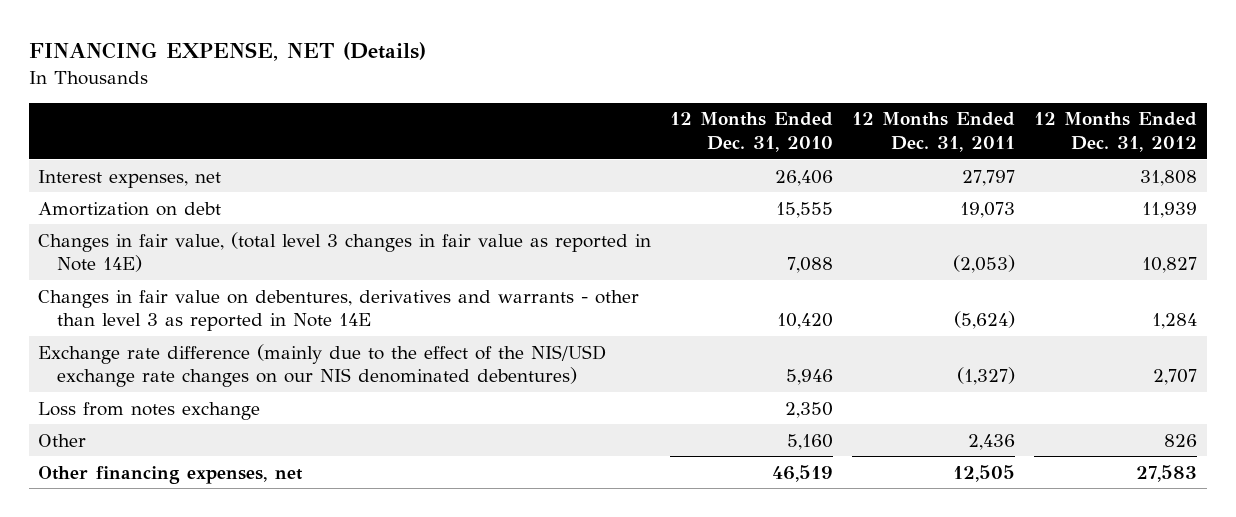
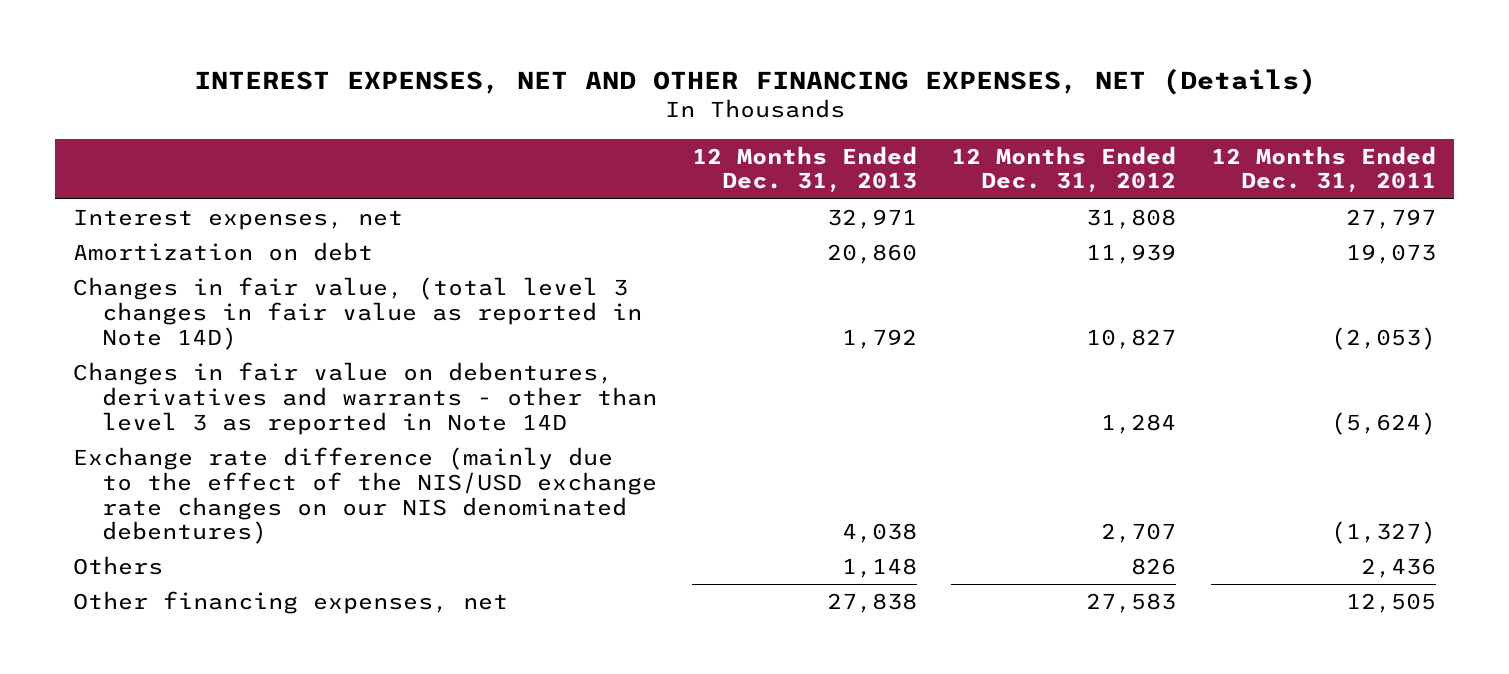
- FINANCING EXPENSE, NET (Details)
+ INTEREST EXPENSES, NET AND OTHER FINANCING EXPENSES, NET (Details)
- | 12 Months Ended Dec. 31, 2010 | 12 Months Ended Dec. 31, 2011 | 12 Months Ended Dec. 31, 2012
+ | 12 Months Ended Dec. 31, 2013 | 12 Months Ended Dec. 31, 2012 | 12 Months Ended Dec. 31, 2011
- Changes in fair value, (total level 3 changes in fair value as reported in Note 14E) | 7,088 | (2,053) | 10,827
- Changes in fair value on debentures, derivatives and warrants - other than level 3 as reported in Note 14E | 10,420 | (5,624) | 1,284
+ Changes in fair value, (total level 3 changes in fair value as reported in Note 14D) | 1,792 | 10,827 | (2,053)
+ Changes in fair value on debentures, derivatives and warrants - other than level 3 as reported in Note 14D | | 1,284 | (5,624)
- Loss from notes exchange | 2,350 | |
- Other | 5,160 | 2,436 | 826
+ Others | 1,148 | 826 | 2,436

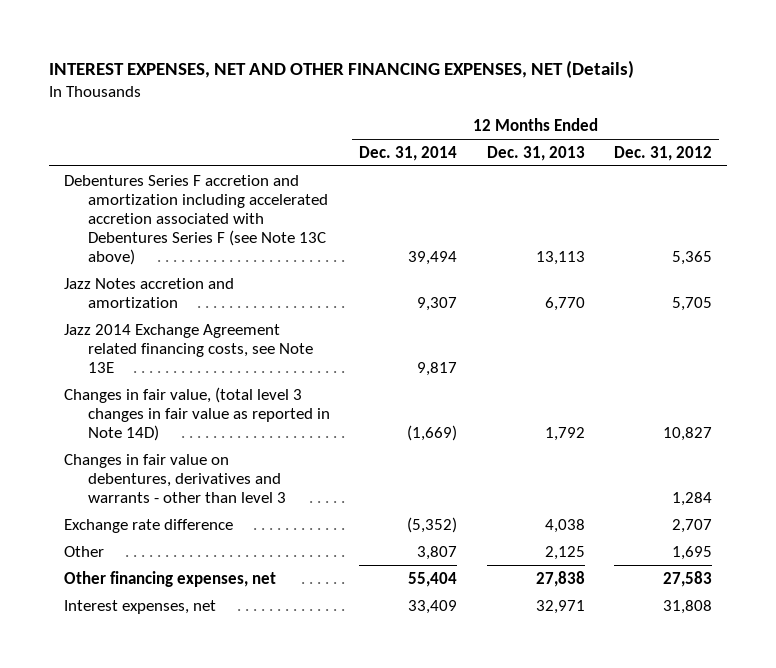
- | 12 Months Ended Dec. 31, 2013 | 12 Months Ended Dec. 31, 2012 | 12 Months Ended Dec. 31, 2011
+ | 12 Months Ended Dec. 31, 2014 | 12 Months Ended Dec. 31, 2013 | 12 Months Ended Dec. 31, 2012
- Amortization on debt | 20,860 | 11,939 | 19,073
+ Debentures Series F accretion and amortization including accelerated accretion associated with Debentures Series F (see Note 13C above) | 39,494 | 13,113 | 5,365
+ Jazz Notes accretion and amortization | 9,307 | 6,770 | 5,705
+ Jazz 2014 Exchange Agreement related financing costs, see Note 13E | 9,817 | |
- Changes in fair value on debentures, derivatives and warrants - other than level 3 as reported in Note 14D | | 1,284 | (5,624)
- Exchange rate difference (mainly due to the effect of the NIS/USD exchange rate changes on our NIS denominated debentures) | 4,038 | 2,707 | (1,327)
- Others | 1,148 | 826 | 2,436
+ Changes in fair value on debentures, derivatives and warrants - other than level 3 | | | 1,284
+ Exchange rate difference | (5,352) | 4,038 | 2,707
+ Other | 3,807 | 2,125 | 1,695
moved down: Interest expenses, net | 33,409 | 32,971 | 31,808

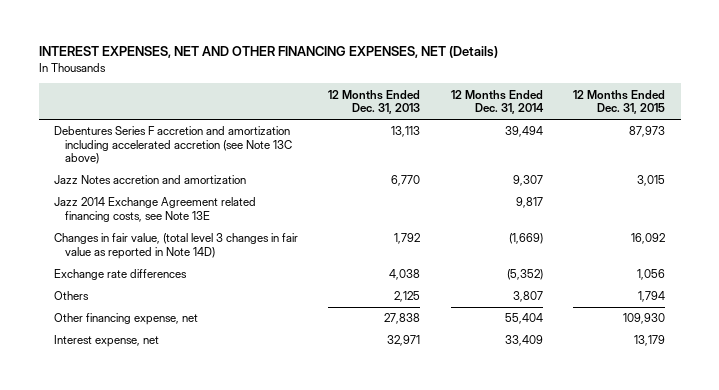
- | 12 Months Ended Dec. 31, 2014 | 12 Months Ended Dec. 31, 2013 | 12 Months Ended Dec. 31, 2012
+ | 12 Months Ended Dec. 31, 2013 | 12 Months Ended Dec. 31, 2014 | 12 Months Ended Dec. 31, 2015
- Debentures Series F accretion and amortization including accelerated accretion associated with Debentures Series F (see Note 13C above) | 39,494 | 13,113 | 5,365
+ Debentures Series F accretion and amortization including accelerated accretion (see Note 13C above) | 13,113 | 39,494 | 87,973
- Changes in fair value on debentures, derivatives and warrants - other than level 3 | | | 1,284
- Exchange rate difference | (5,352) | 4,038 | 2,707
- Other | 3,807 | 2,125 | 1,695
- Other financing expenses, net | 55,404 | 27,838 | 27,583
- Interest expenses, net | 33,409 | 32,971 | 31,808
+ Exchange rate differences | 4,038 | (5,352) | 1,056
+ Others | 2,125 | 3,807 | 1,794
+ Other financing expense, net | 27,838 | 55,404 | 109,930
+ Interest expense, net | 32,971 | 33,409 | 13,179

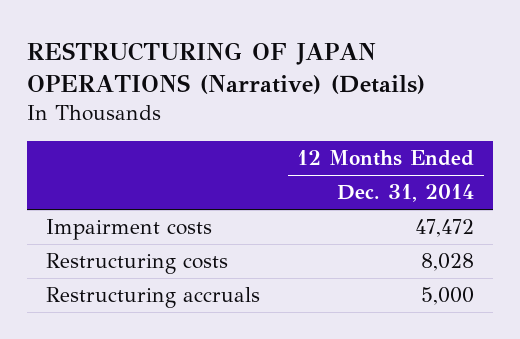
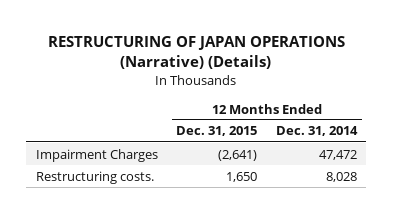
- | 12 Months Ended Dec. 31, 2014
+ | 12 Months Ended Dec. 31, 2015 | 12 Months Ended Dec. 31, 2014
- Impairment costs | 47,472
- Restructuring costs | 8,028
- Restructuring accruals | 5,000
+ Impairment Charges | (2,641) | 47,472
+ Restructuring costs. | 1,650 | 8,028

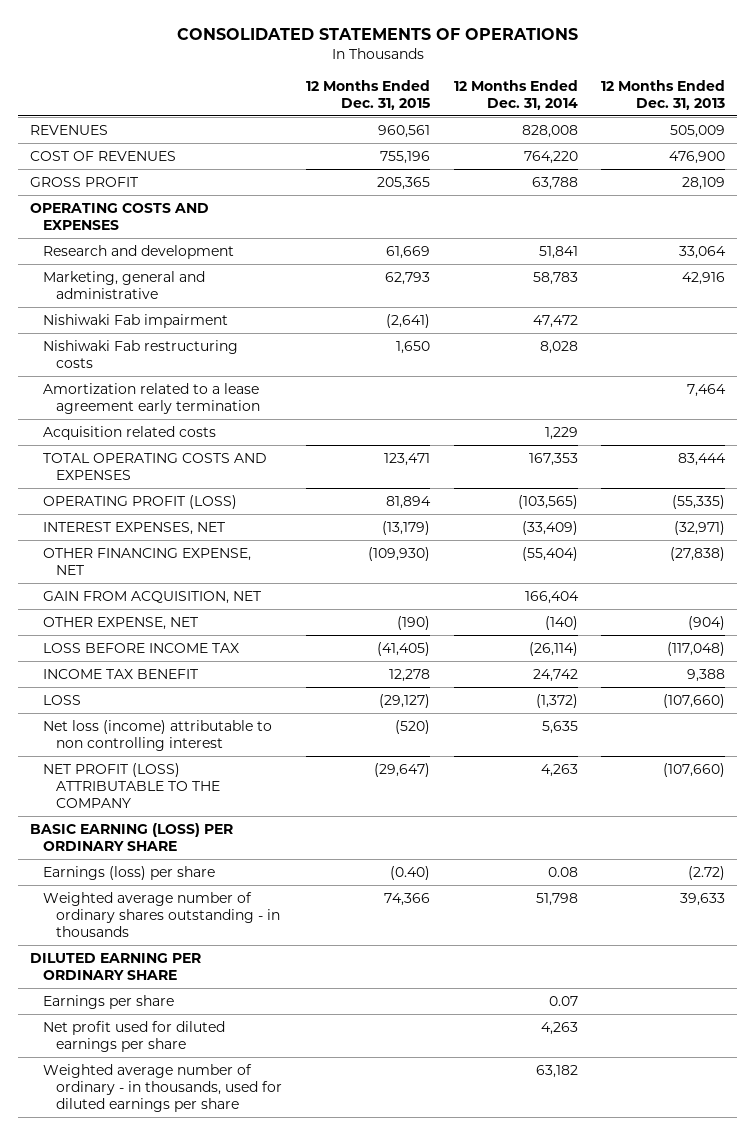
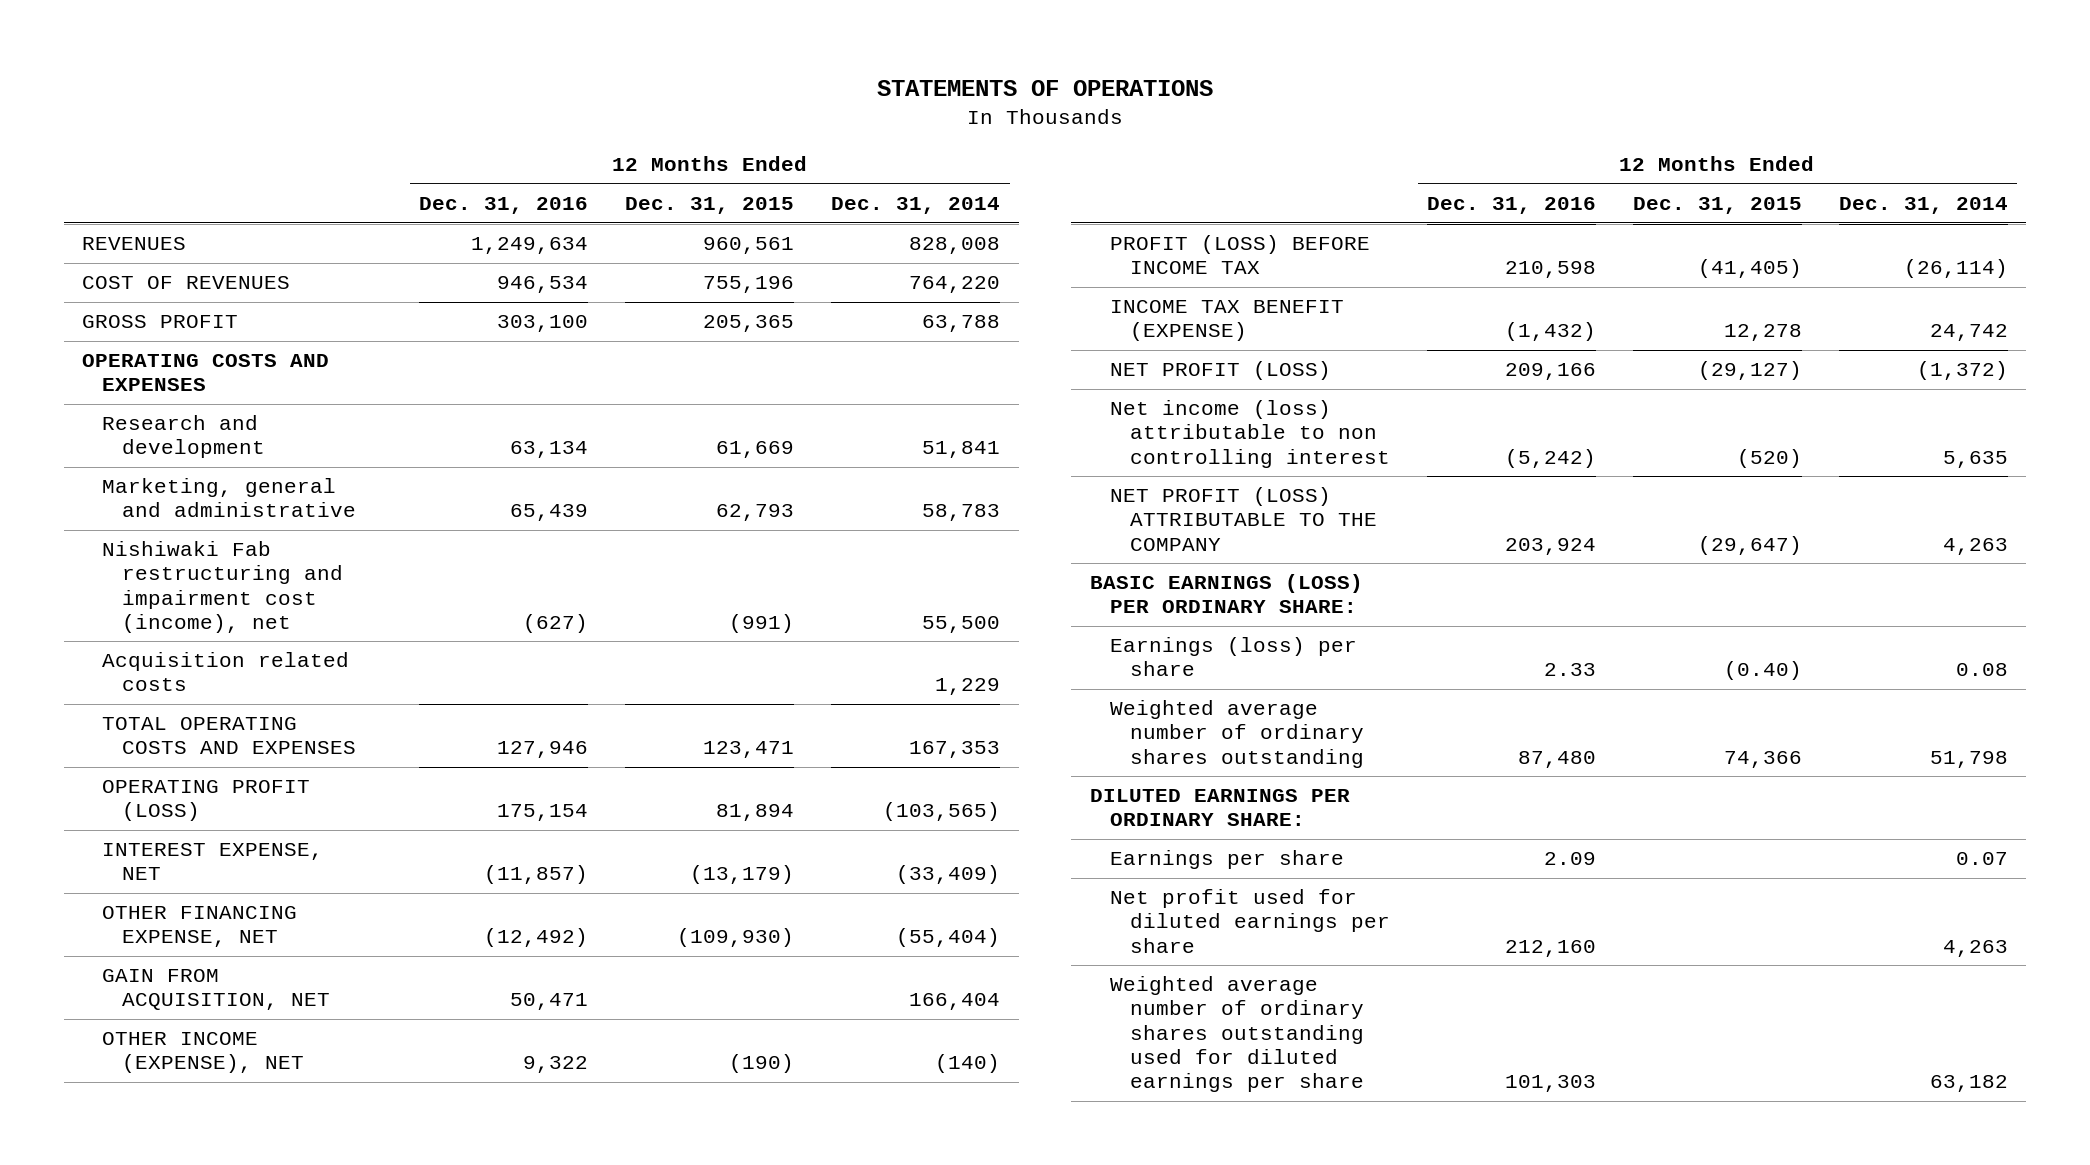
- CONSOLIDATED STATEMENTS OF OPERATIONS
+ STATEMENTS OF OPERATIONS
- | 12 Months Ended Dec. 31, 2015 | 12 Months Ended Dec. 31, 2014 | 12 Months Ended Dec. 31, 2013
+ | 12 Months Ended Dec. 31, 2016 | 12 Months Ended Dec. 31, 2015 | 12 Months Ended Dec. 31, 2014
- Nishiwaki Fab impairment | (2,641) | 47,472 |
- Nishiwaki Fab restructuring costs | 1,650 | 8,028 |
- Amortization related to a lease agreement early termination | | | 7,464
+ Nishiwaki Fab restructuring and impairment cost (income), net | (627) | (991) | 55,500
- INTEREST EXPENSES, NET | (13,179) | (33,409) | (32,971)
+ INTEREST EXPENSE, NET | (11,857) | (13,179) | (33,409)
- OTHER EXPENSE, NET | (190) | (140) | (904)
- LOSS BEFORE INCOME TAX | (41,405) | (26,114) | (117,048)
- INCOME TAX BENEFIT | 12,278 | 24,742 | 9,388
- LOSS | (29,127) | (1,372) | (107,660)
- Net loss (income) attributable to non controlling interest | (520) | 5,635 |
+ OTHER INCOME (EXPENSE), NET | 9,322 | (190) | (140)
+ PROFIT (LOSS) BEFORE INCOME TAX | 210,598 | (41,405) | (26,114)
+ INCOME TAX BENEFIT (EXPENSE) | (1,432) | 12,278 | 24,742
+ NET PROFIT (LOSS) | 209,166 | (29,127) | (1,372)
+ Net income (loss) attributable to non controlling interest | (5,242) | (520) | 5,635
- BASIC EARNING (LOSS) PER ORDINARY SHARE
+ BASIC EARNINGS (LOSS) PER ORDINARY SHARE:
- Weighted average number of ordinary shares outstanding - in thousands | 74,366 | 51,798 | 39,633
- DILUTED EARNING PER ORDINARY SHARE
+ Weighted average number of ordinary shares outstanding | 87,480 | 74,366 | 51,798
+ DILUTED EARNINGS PER ORDINARY SHARE:
- Weighted average number of ordinary - in thousands, used for diluted earnings per share | | 63,182 |
+ Weighted average number of ordinary shares outstanding used for diluted earnings per share | 101,303 | | 63,182

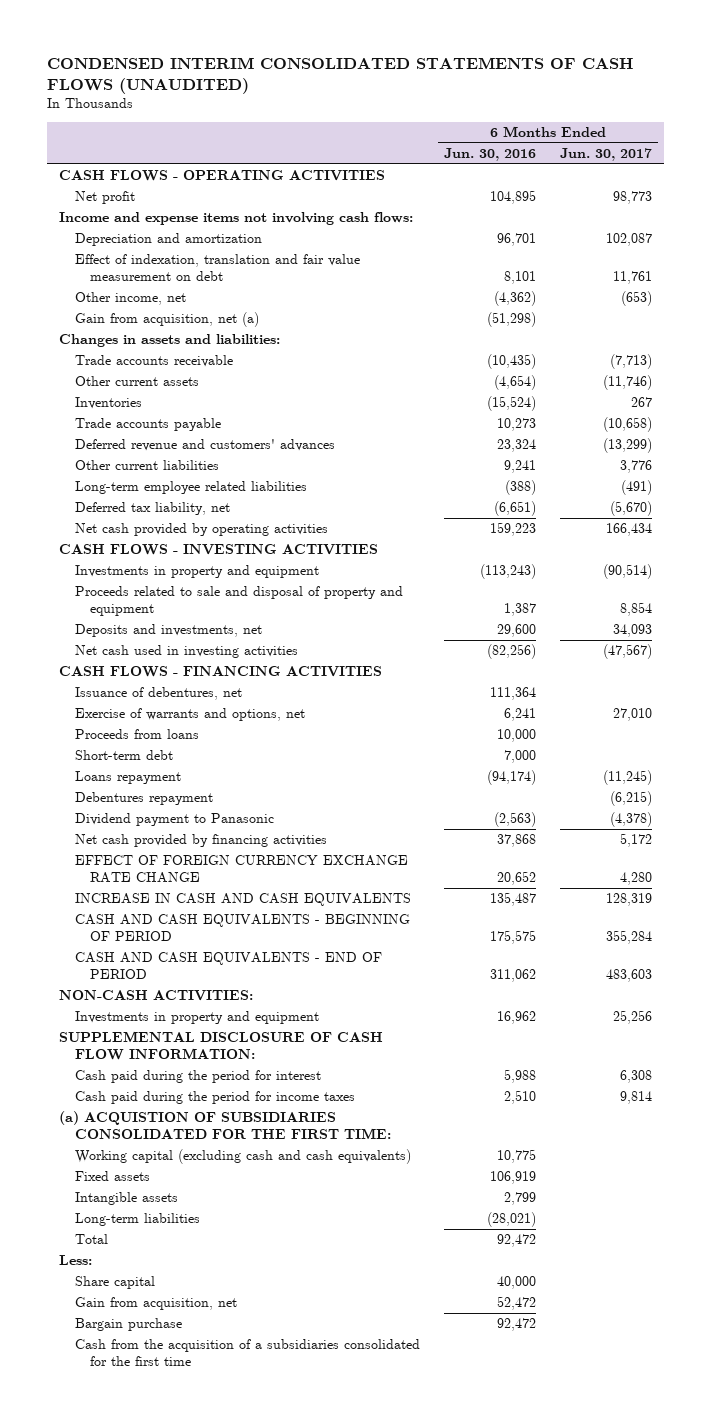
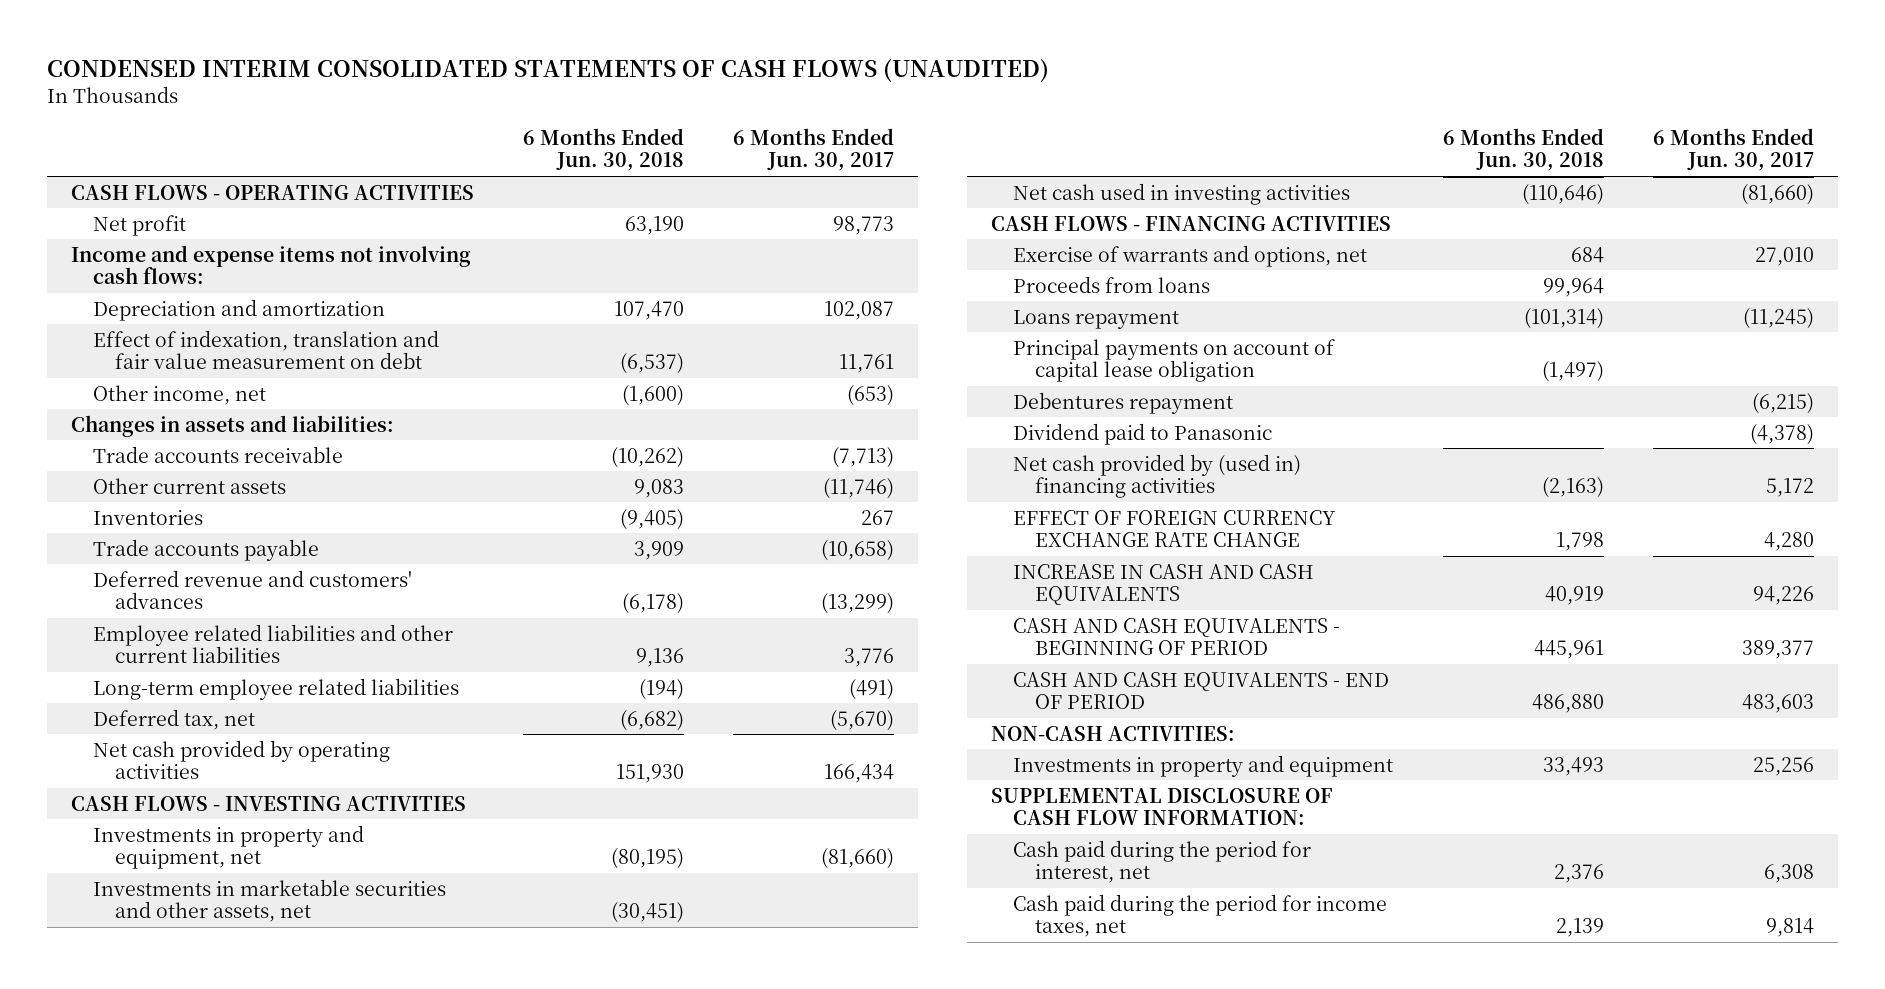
- | 6 Months Ended Jun. 30, 2016 | 6 Months Ended Jun. 30, 2017
+ | 6 Months Ended Jun. 30, 2018 | 6 Months Ended Jun. 30, 2017
- Gain from acquisition, net (a) | (51,298) |
- Other current liabilities | 9,241 | 3,776
+ Employee related liabilities and other current liabilities | 9,136 | 3,776
- Deferred tax liability, net | (6,651) | (5,670)
+ Deferred tax, net | (6,682) | (5,670)
- Investments in property and equipment | (113,243) | (90,514)
- Proceeds related to sale and disposal of property and equipment | 1,387 | 8,854
- Deposits and investments, net | 29,600 | 34,093
- Net cash used in investing activities | (82,256) | (47,567)
+ Investments in property and equipment, net | (80,195) | (81,660)
+ Investments in marketable securities and other assets, net | (30,451) |
+ Net cash used in investing activities | (110,646) | (81,660)
- Issuance of debentures, net | 111,364 |
- Short-term debt | 7,000 |
+ Principal payments on account of capital lease obligation | (1,497) |
- Dividend payment to Panasonic | (2,563) | (4,378)
- Net cash provided by financing activities | 37,868 | 5,172
+ Dividend paid to Panasonic | | (4,378)
+ Net cash provided by (used in) financing activities | (2,163) | 5,172
- INCREASE IN CASH AND CASH EQUIVALENTS | 135,487 | 128,319
- CASH AND CASH EQUIVALENTS - BEGINNING OF PERIOD | 175,575 | 355,284
+ INCREASE IN CASH AND CASH EQUIVALENTS | 40,919 | 94,226
+ CASH AND CASH EQUIVALENTS - BEGINNING OF PERIOD | 445,961 | 389,377
- Cash paid during the period for interest | 5,988 | 6,308
- Cash paid during the period for income taxes | 2,510 | 9,814
- (a) ACQUISTION OF SUBSIDIARIES CONSOLIDATED FOR THE FIRST TIME:
- Working capital (excluding cash and cash equivalents) | 10,775 |
- Fixed assets | 106,919 |
- Intangible assets | 2,799 |
- Long-term liabilities | (28,021) |
- Total | 92,472 |
- Less:
- Share capital | 40,000 |
- Gain from acquisition, net | 52,472 |
- Bargain purchase | 92,472 |
- Cash from the acquisition of a subsidiaries consolidated for the first time
+ Cash paid during the period for interest, net | 2,376 | 6,308
+ Cash paid during the period for income taxes, net | 2,139 | 9,814

